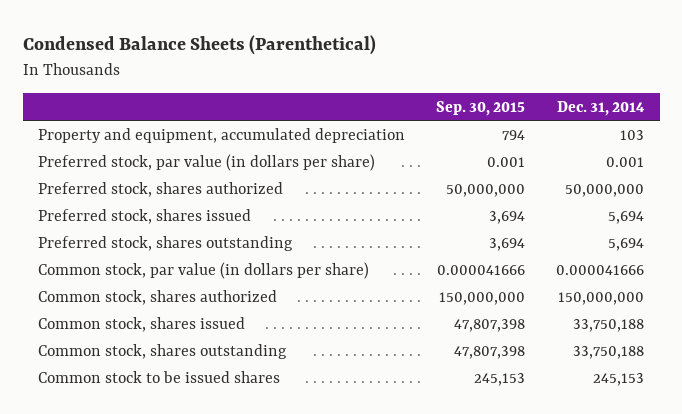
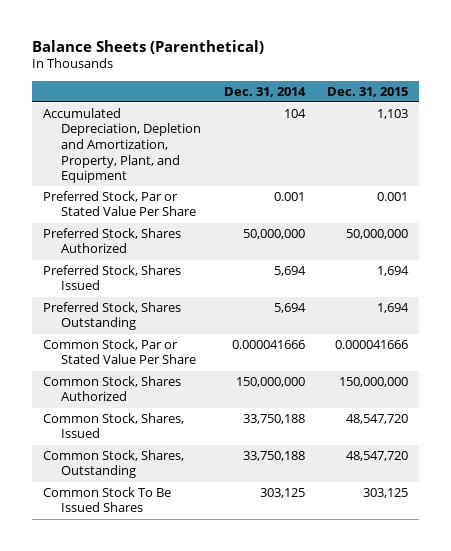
- Condensed Balance Sheets (Parenthetical)
+ Balance Sheets (Parenthetical)
- | Sep. 30, 2015 | Dec. 31, 2014
+ | Dec. 31, 2014 | Dec. 31, 2015
- Property and equipment, accumulated depreciation | 794 | 103
- Preferred stock, par value (in dollars per share) | 0.001 | 0.001
- Preferred stock, shares authorized | 50,000,000 | 50,000,000
- Preferred stock, shares issued | 3,694 | 5,694
- Preferred stock, shares outstanding | 3,694 | 5,694
- Common stock, par value (in dollars per share) | 0.000041666 | 0.000041666
- Common stock, shares authorized | 150,000,000 | 150,000,000
- Common stock, shares issued | 47,807,398 | 33,750,188
- Common stock, shares outstanding | 47,807,398 | 33,750,188
- Common stock to be issued shares | 245,153 | 245,153
+ Accumulated Depreciation, Depletion and Amortization, Property, Plant, and Equipment | 104 | 1,103
+ Preferred Stock, Par or Stated Value Per Share | 0.001 | 0.001
+ Preferred Stock, Shares Authorized | 50,000,000 | 50,000,000
+ Preferred Stock, Shares Issued | 5,694 | 1,694
+ Preferred Stock, Shares Outstanding | 5,694 | 1,694
+ Common Stock, Par or Stated Value Per Share | 0.000041666 | 0.000041666
+ Common Stock, Shares Authorized | 150,000,000 | 150,000,000
+ Common Stock, Shares, Issued | 33,750,188 | 48,547,720
+ Common Stock, Shares, Outstanding | 33,750,188 | 48,547,720
+ Common Stock To Be Issued Shares | 303,125 | 303,125

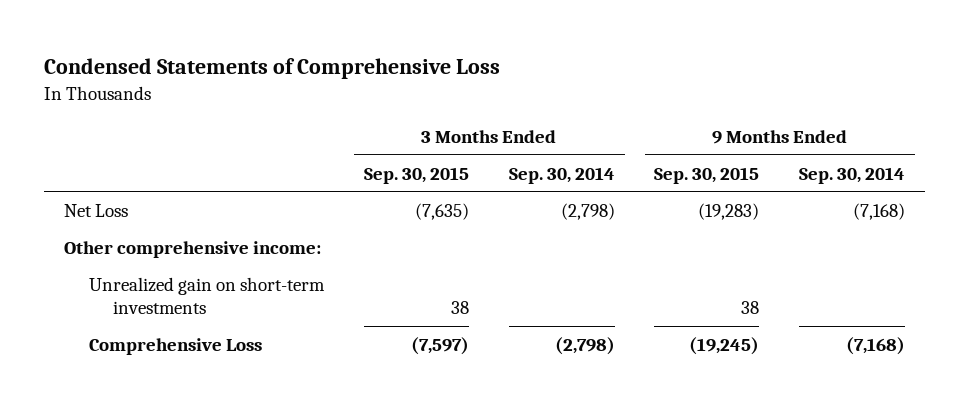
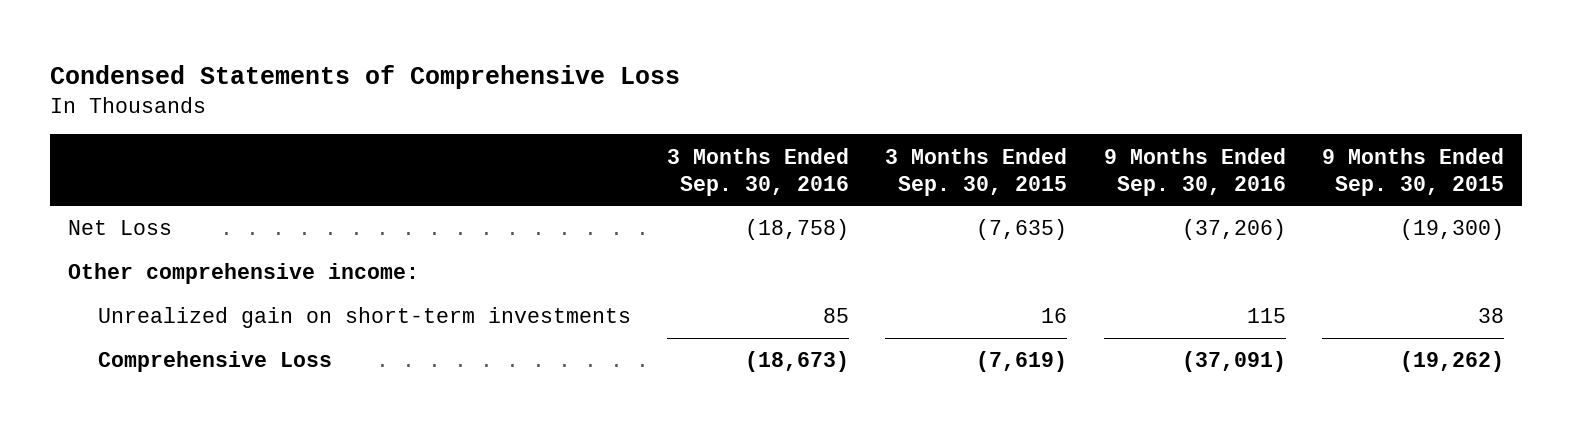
- | 3 Months Ended Sep. 30, 2015 | 3 Months Ended Sep. 30, 2014 | 9 Months Ended Sep. 30, 2015 | 9 Months Ended Sep. 30, 2014
+ | 3 Months Ended Sep. 30, 2016 | 3 Months Ended Sep. 30, 2015 | 9 Months Ended Sep. 30, 2016 | 9 Months Ended Sep. 30, 2015
- Net Loss | (7,635) | (2,798) | (19,283) | (7,168)
+ Net Loss | (18,758) | (7,635) | (37,206) | (19,300)
- Unrealized gain on short-term investments | 38 | | 38 |
- Comprehensive Loss | (7,597) | (2,798) | (19,245) | (7,168)
+ Unrealized gain on short-term investments | 85 | 16 | 115 | 38
+ Comprehensive Loss | (18,673) | (7,619) | (37,091) | (19,262)

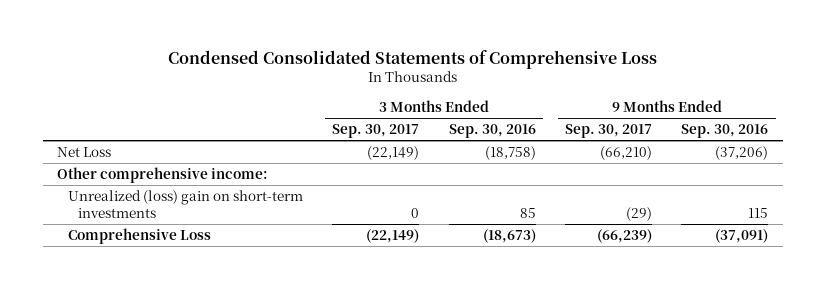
- Condensed Statements of Comprehensive Loss
+ Condensed Consolidated Statements of Comprehensive Loss
- | 3 Months Ended Sep. 30, 2016 | 3 Months Ended Sep. 30, 2015 | 9 Months Ended Sep. 30, 2016 | 9 Months Ended Sep. 30, 2015
+ | 3 Months Ended Sep. 30, 2017 | 3 Months Ended Sep. 30, 2016 | 9 Months Ended Sep. 30, 2017 | 9 Months Ended Sep. 30, 2016
- Unrealized gain on short-term investments | 85 | 16 | 115 | 38
+ Unrealized (loss) gain on short-term investments | 0 | 85 | (29) | 115

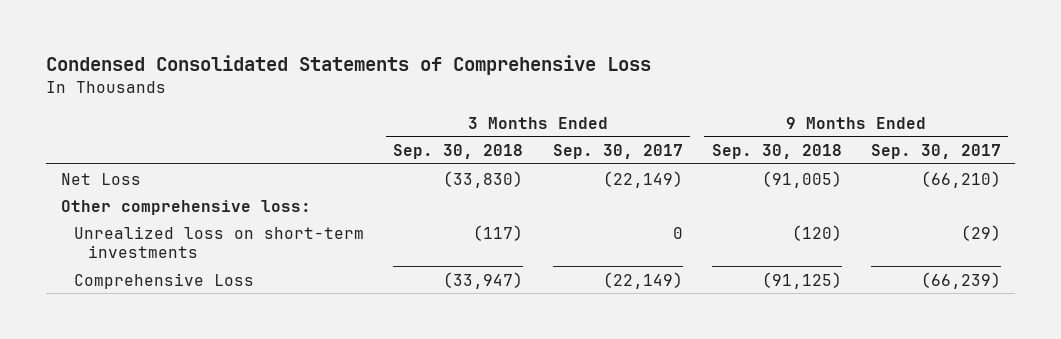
- | 3 Months Ended Sep. 30, 2017 | 3 Months Ended Sep. 30, 2016 | 9 Months Ended Sep. 30, 2017 | 9 Months Ended Sep. 30, 2016
+ | 3 Months Ended Sep. 30, 2018 | 3 Months Ended Sep. 30, 2017 | 9 Months Ended Sep. 30, 2018 | 9 Months Ended Sep. 30, 2017
- Other comprehensive income:
- Unrealized (loss) gain on short-term investments | 0 | 85 | (29) | 115
+ Other comprehensive loss:
+ Unrealized loss on short-term investments | (117) | 0 | (120) | (29)

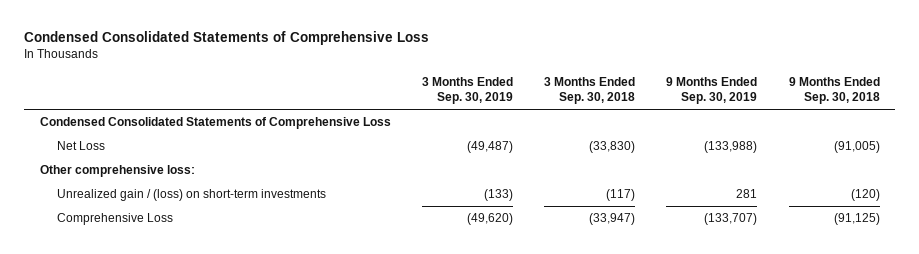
- | 3 Months Ended Sep. 30, 2018 | 3 Months Ended Sep. 30, 2017 | 9 Months Ended Sep. 30, 2018 | 9 Months Ended Sep. 30, 2017
+ | 3 Months Ended Sep. 30, 2019 | 3 Months Ended Sep. 30, 2018 | 9 Months Ended Sep. 30, 2019 | 9 Months Ended Sep. 30, 2018
+ Condensed Consolidated Statements of Comprehensive Loss
- Unrealized loss on short-term investments | (117) | 0 | (120) | (29)
+ Unrealized gain / (loss) on short-term investments | (133) | (117) | 281 | (120)

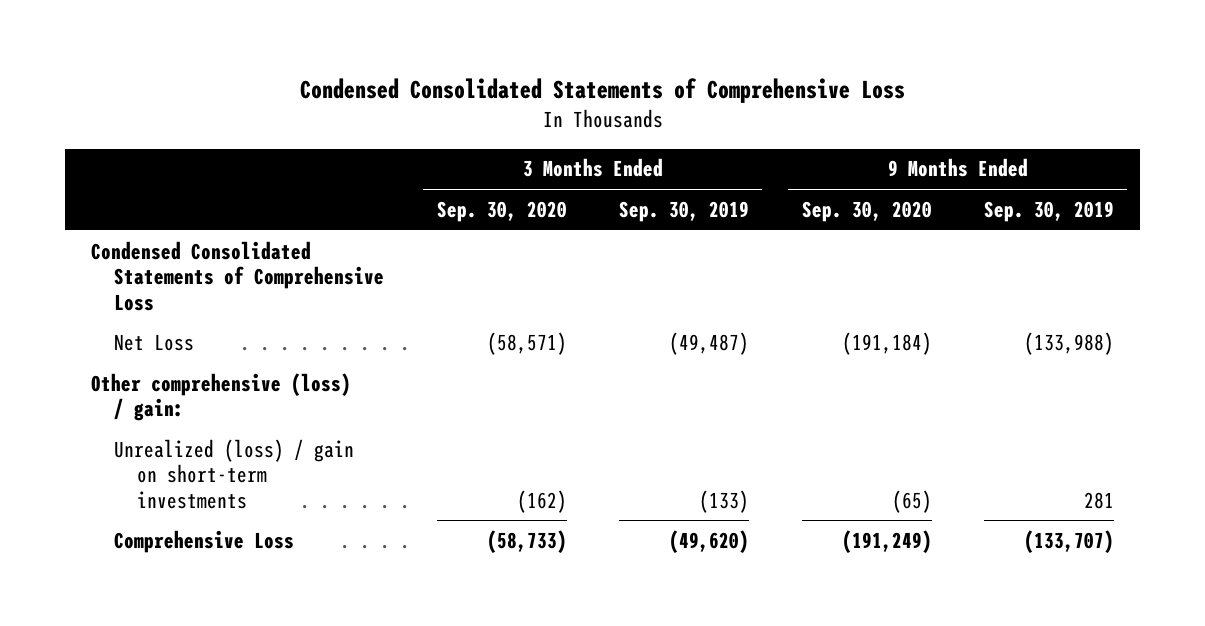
- | 3 Months Ended Sep. 30, 2019 | 3 Months Ended Sep. 30, 2018 | 9 Months Ended Sep. 30, 2019 | 9 Months Ended Sep. 30, 2018
+ | 3 Months Ended Sep. 30, 2020 | 3 Months Ended Sep. 30, 2019 | 9 Months Ended Sep. 30, 2020 | 9 Months Ended Sep. 30, 2019
- Other comprehensive loss:
- Unrealized gain / (loss) on short-term investments | (133) | (117) | 281 | (120)
+ Other comprehensive (loss) / gain:
+ Unrealized (loss) / gain on short-term investments | (162) | (133) | (65) | 281

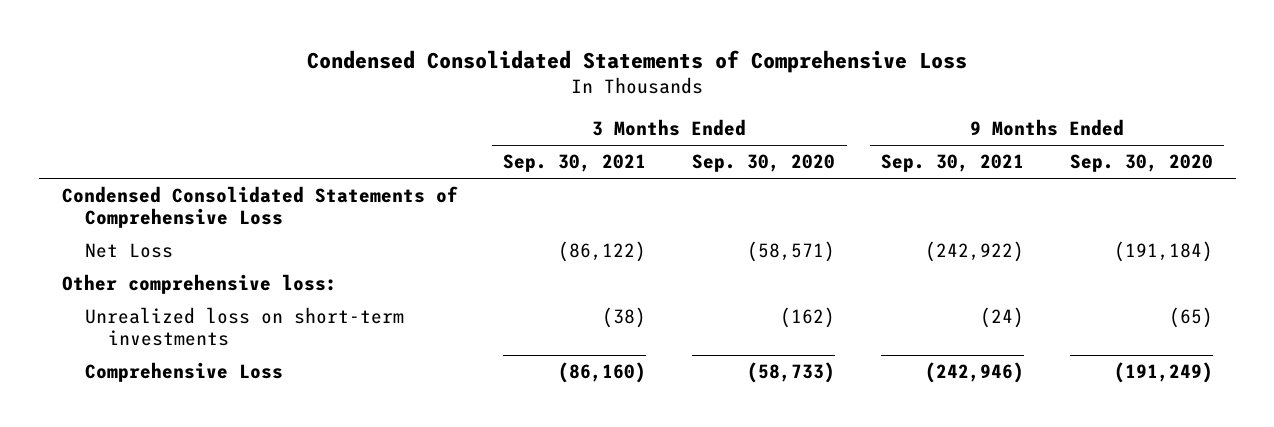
- | 3 Months Ended Sep. 30, 2020 | 3 Months Ended Sep. 30, 2019 | 9 Months Ended Sep. 30, 2020 | 9 Months Ended Sep. 30, 2019
+ | 3 Months Ended Sep. 30, 2021 | 3 Months Ended Sep. 30, 2020 | 9 Months Ended Sep. 30, 2021 | 9 Months Ended Sep. 30, 2020
- Other comprehensive (loss) / gain:
- Unrealized (loss) / gain on short-term investments | (162) | (133) | (65) | 281
+ Other comprehensive loss:
+ Unrealized loss on short-term investments | (38) | (162) | (24) | (65)

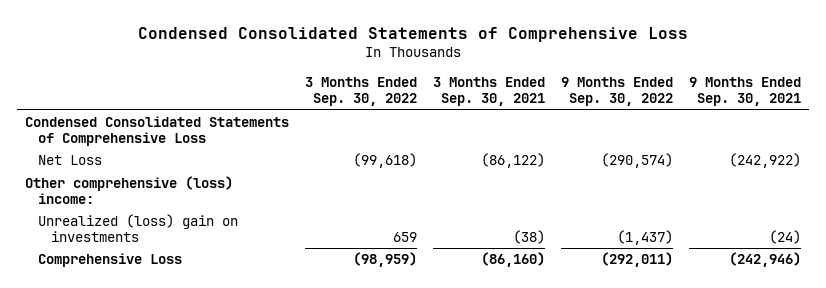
- | 3 Months Ended Sep. 30, 2021 | 3 Months Ended Sep. 30, 2020 | 9 Months Ended Sep. 30, 2021 | 9 Months Ended Sep. 30, 2020
+ | 3 Months Ended Sep. 30, 2022 | 3 Months Ended Sep. 30, 2021 | 9 Months Ended Sep. 30, 2022 | 9 Months Ended Sep. 30, 2021
- Other comprehensive loss:
- Unrealized loss on short-term investments | (38) | (162) | (24) | (65)
+ Other comprehensive (loss) income:
+ Unrealized (loss) gain on investments | 659 | (38) | (1,437) | (24)

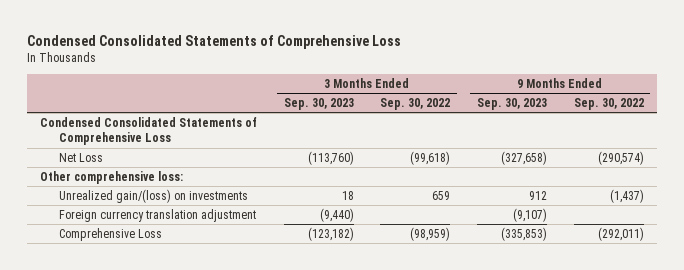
- | 3 Months Ended Sep. 30, 2022 | 3 Months Ended Sep. 30, 2021 | 9 Months Ended Sep. 30, 2022 | 9 Months Ended Sep. 30, 2021
+ | 3 Months Ended Sep. 30, 2023 | 3 Months Ended Sep. 30, 2022 | 9 Months Ended Sep. 30, 2023 | 9 Months Ended Sep. 30, 2022
- Other comprehensive (loss) income:
- Unrealized (loss) gain on investments | 659 | (38) | (1,437) | (24)
+ Other comprehensive loss:
+ Unrealized gain/(loss) on investments | 18 | 659 | 912 | (1,437)
+ Foreign currency translation adjustment | (9,440) | | (9,107) |

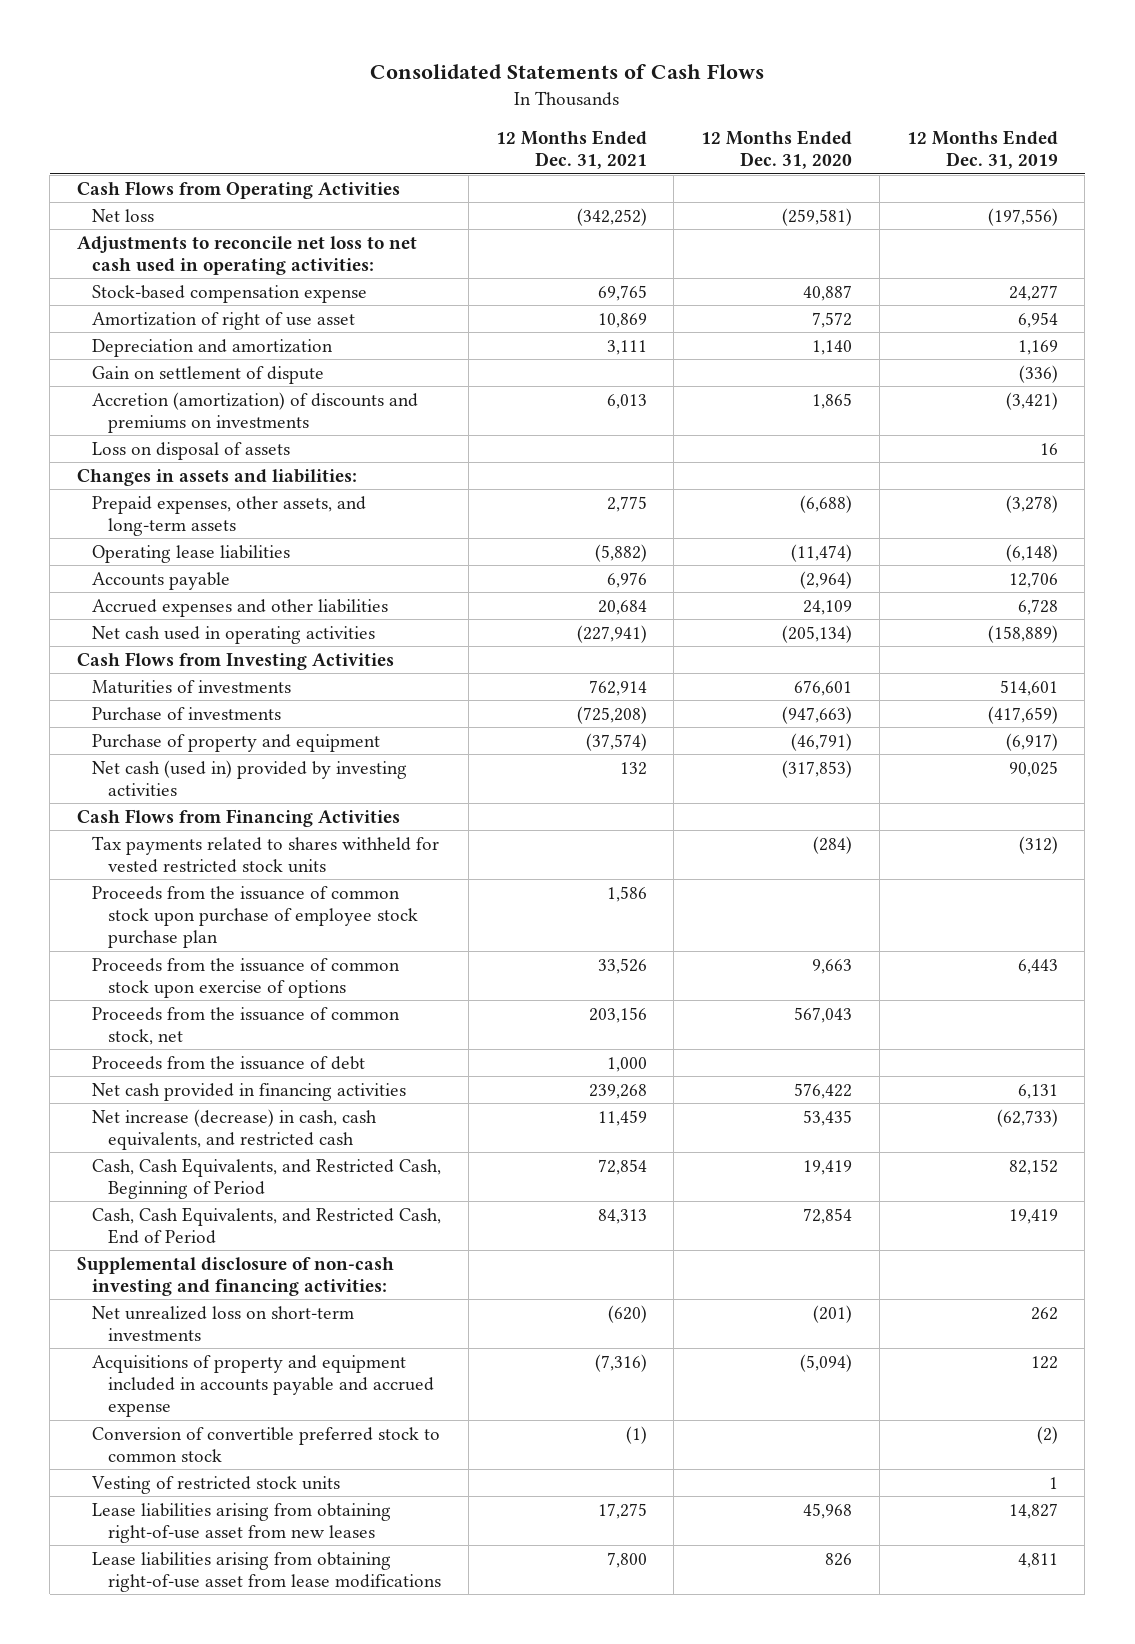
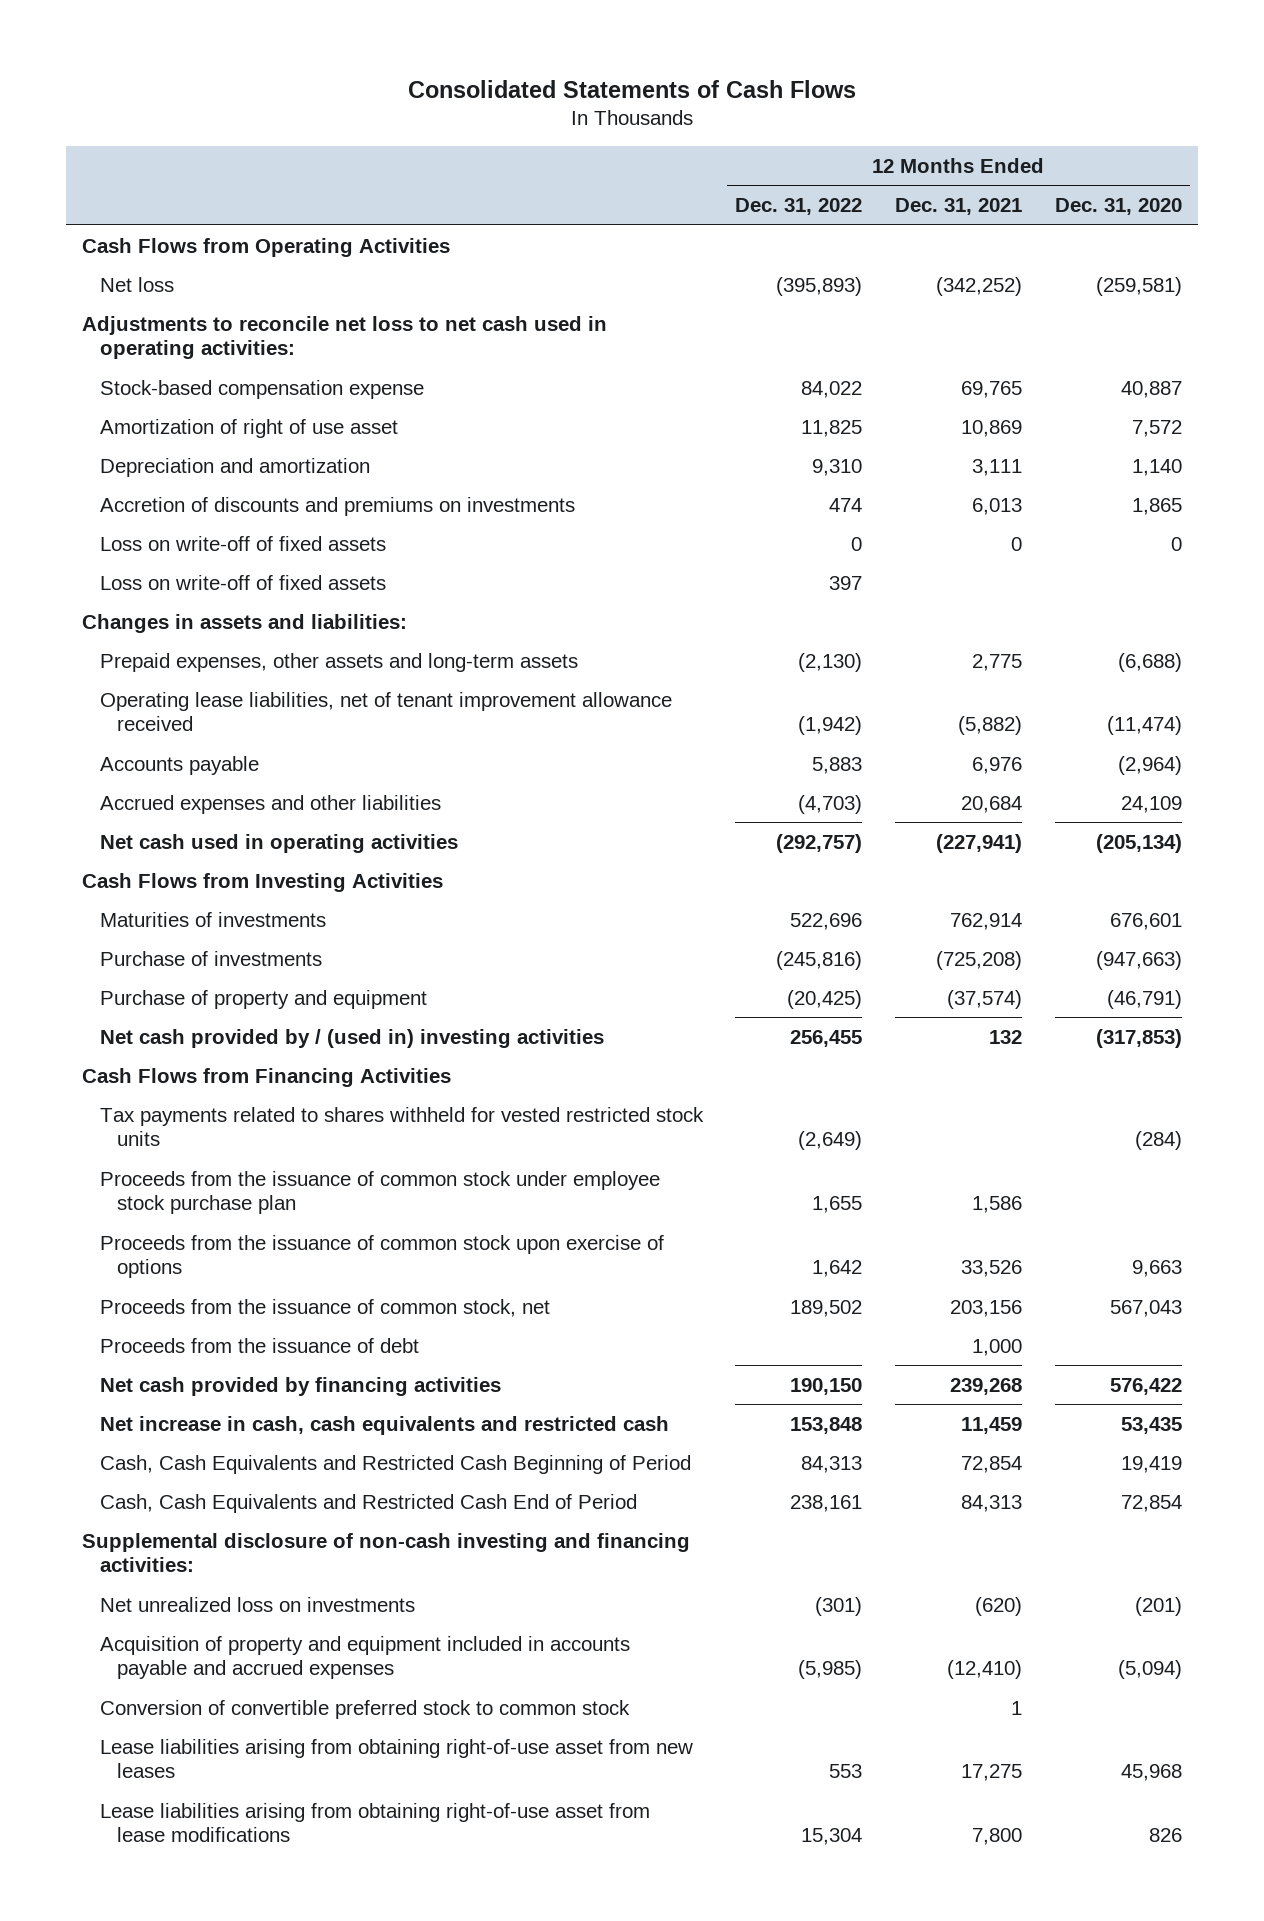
- | 12 Months Ended Dec. 31, 2021 | 12 Months Ended Dec. 31, 2020 | 12 Months Ended Dec. 31, 2019
+ | 12 Months Ended Dec. 31, 2022 | 12 Months Ended Dec. 31, 2021 | 12 Months Ended Dec. 31, 2020
- Gain on settlement of dispute | | | (336)
- Accretion (amortization) of discounts and premiums on investments | 6,013 | 1,865 | (3,421)
- Loss on disposal of assets | | | 16
+ Accretion of discounts and premiums on investments | 474 | 6,013 | 1,865
+ Loss on write-off of fixed assets | 0 | 0 | 0
+ Loss on write-off of fixed assets | 397 | |
- Prepaid expenses, other assets, and long-term assets | 2,775 | (6,688) | (3,278)
- Operating lease liabilities | (5,882) | (11,474) | (6,148)
+ Prepaid expenses, other assets and long-term assets | (2,130) | 2,775 | (6,688)
+ Operating lease liabilities, net of tenant improvement allowance received | (1,942) | (5,882) | (11,474)
- Net cash (used in) provided by investing activities | 132 | (317,853) | 90,025
+ Net cash provided by / (used in) investing activities | 256,455 | 132 | (317,853)
- Proceeds from the issuance of common stock upon purchase of employee stock purchase plan | 1,586 | |
+ Proceeds from the issuance of common stock under employee stock purchase plan | 1,655 | 1,586 |
- Net cash provided in financing activities | 239,268 | 576,422 | 6,131
- Net increase (decrease) in cash, cash equivalents, and restricted cash | 11,459 | 53,435 | (62,733)
- Cash, Cash Equivalents, and Restricted Cash, Beginning of Period | 72,854 | 19,419 | 82,152
- Cash, Cash Equivalents, and Restricted Cash, End of Period | 84,313 | 72,854 | 19,419
+ Net cash provided by financing activities | 190,150 | 239,268 | 576,422
+ Net increase in cash, cash equivalents and restricted cash | 153,848 | 11,459 | 53,435
+ Cash, Cash Equivalents and Restricted Cash Beginning of Period | 84,313 | 72,854 | 19,419
+ Cash, Cash Equivalents and Restricted Cash End of Period | 238,161 | 84,313 | 72,854
- Net unrealized loss on short-term investments | (620) | (201) | 262
- Acquisitions of property and equipment included in accounts payable and accrued expense | (7,316) | (5,094) | 122
- Conversion of convertible preferred stock to common stock | (1) | | (2)
- Vesting of restricted stock units | | | 1
+ Net unrealized loss on investments | (301) | (620) | (201)
+ Acquisition of property and equipment included in accounts payable and accrued expenses | (5,985) | (12,410) | (5,094)
+ Conversion of convertible preferred stock to common stock | | 1 |

